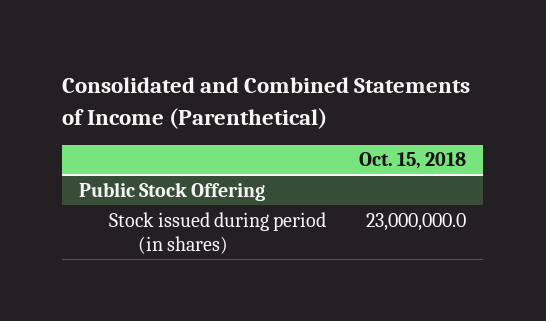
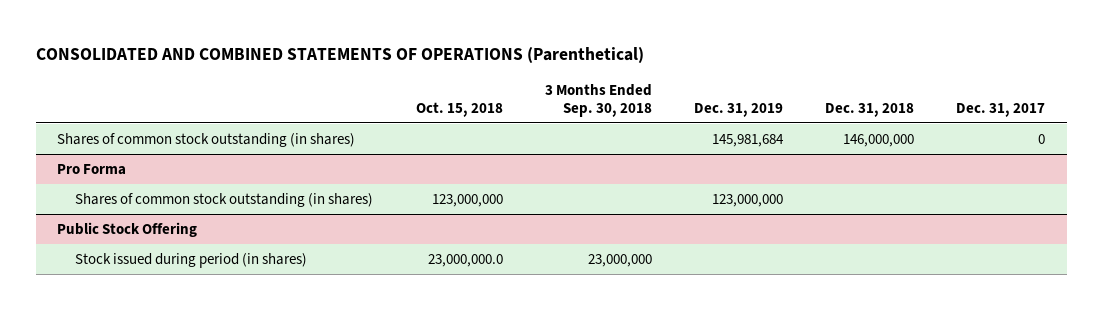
- Consolidated and Combined Statements of Income (Parenthetical)
+ CONSOLIDATED AND COMBINED STATEMENTS OF OPERATIONS (Parenthetical)
- | Oct. 15, 2018
+ | Oct. 15, 2018 | 3 Months Ended Sep. 30, 2018 | Dec. 31, 2019 | Dec. 31, 2018 | Dec. 31, 2017
+ Shares of common stock outstanding (in shares) | | | 145,981,684 | 146,000,000 | 0
+ Pro Forma
+ Shares of common stock outstanding (in shares) | 123,000,000 | | 123,000,000 | |

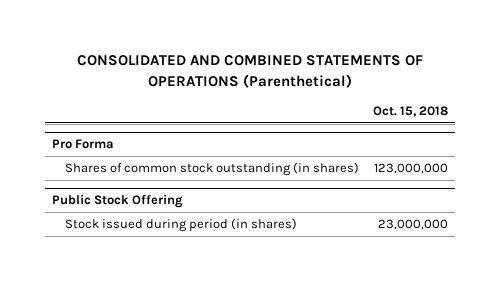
- | Oct. 15, 2018 | 3 Months Ended Sep. 30, 2018 | Dec. 31, 2019 | Dec. 31, 2018 | Dec. 31, 2017
+ | Oct. 15, 2018
- Shares of common stock outstanding (in shares) | | | 145,981,684 | 146,000,000 | 0
@ Public Stock Offering
- Stock issued during period (in shares) | 23,000,000.0 | 23,000,000 | | |
+ Stock issued during period (in shares) | 23,000,000

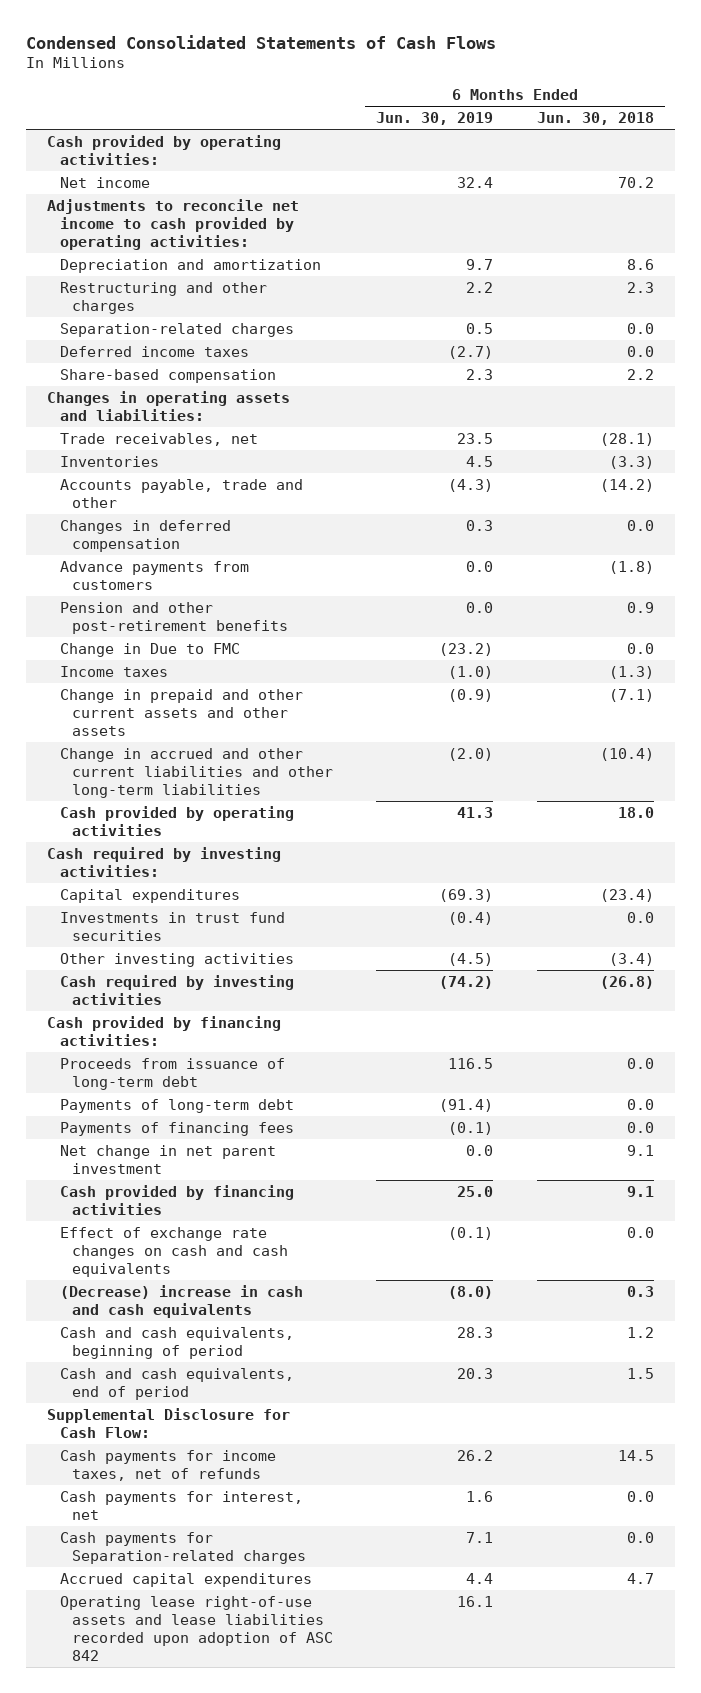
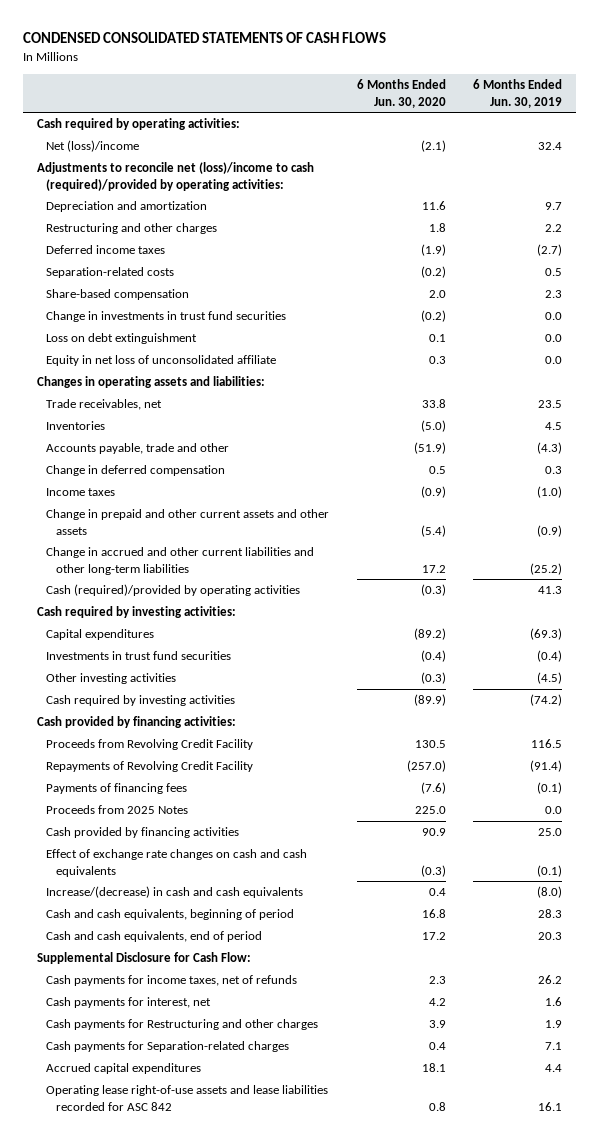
- Condensed Consolidated Statements of Cash Flows
+ CONDENSED CONSOLIDATED STATEMENTS OF CASH FLOWS
- | 6 Months Ended Jun. 30, 2019 | 6 Months Ended Jun. 30, 2018
+ | 6 Months Ended Jun. 30, 2020 | 6 Months Ended Jun. 30, 2019
- Cash provided by operating activities:
- Net income | 32.4 | 70.2
- Adjustments to reconcile net income to cash provided by operating activities:
+ Cash required by operating activities:
+ Net (loss)/income | (2.1) | 32.4
+ Adjustments to reconcile net (loss)/income to cash (required)/provided by operating activities:
- Separation-related charges | 0.5 | 0.0
+ Separation-related costs | (0.2) | 0.5
+ Change in investments in trust fund securities | (0.2) | 0.0
+ Loss on debt extinguishment | 0.1 | 0.0
+ Equity in net loss of unconsolidated affiliate | 0.3 | 0.0
- Changes in deferred compensation | 0.3 | 0.0
- Advance payments from customers | 0.0 | (1.8)
- Pension and other post-retirement benefits | 0.0 | 0.9
- Change in Due to FMC | (23.2) | 0.0
+ Change in deferred compensation | 0.5 | 0.3
- Change in accrued and other current liabilities and other long-term liabilities | (2.0) | (10.4)
- Cash provided by operating activities | 41.3 | 18.0
+ Change in accrued and other current liabilities and other long-term liabilities | 17.2 | (25.2)
+ Cash (required)/provided by operating activities | (0.3) | 41.3
- Proceeds from issuance of long-term debt | 116.5 | 0.0
- Payments of long-term debt | (91.4) | 0.0
+ Proceeds from Revolving Credit Facility | 130.5 | 116.5
+ Repayments of Revolving Credit Facility | (257.0) | (91.4)
- Net change in net parent investment | 0.0 | 9.1
+ Proceeds from 2025 Notes | 225.0 | 0.0
- (Decrease) increase in cash and cash equivalents | (8.0) | 0.3
+ Increase/(decrease) in cash and cash equivalents | 0.4 | (8.0)
+ Cash payments for Restructuring and other charges | 3.9 | 1.9
- Operating lease right-of-use assets and lease liabilities recorded upon adoption of ASC 842 | 16.1 |
+ Operating lease right-of-use assets and lease liabilities recorded for ASC 842 | 0.8 | 16.1

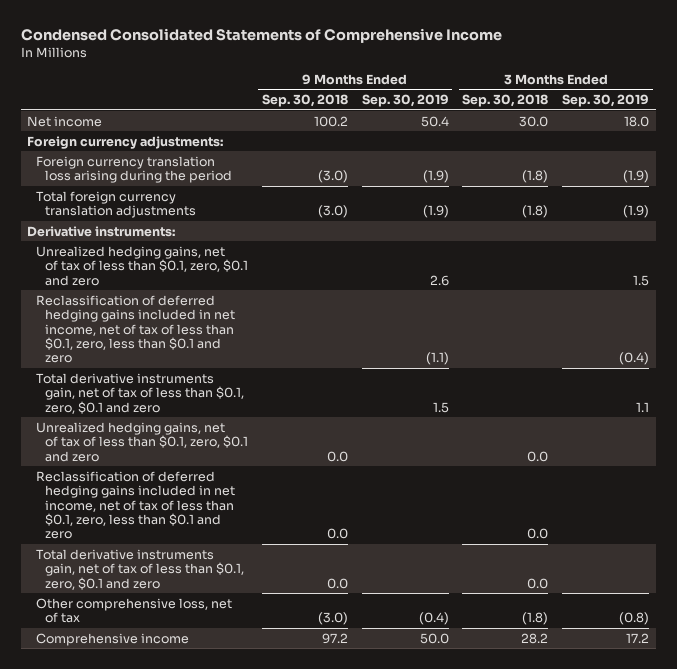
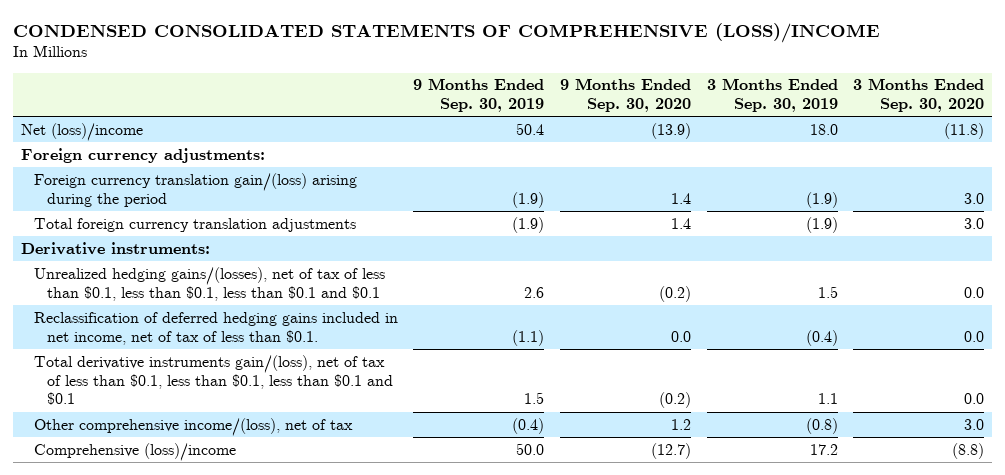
- Condensed Consolidated Statements of Comprehensive Income
+ CONDENSED CONSOLIDATED STATEMENTS OF COMPREHENSIVE (LOSS)/INCOME
- | 9 Months Ended Sep. 30, 2018 | 9 Months Ended Sep. 30, 2019 | 3 Months Ended Sep. 30, 2018 | 3 Months Ended Sep. 30, 2019
+ | 9 Months Ended Sep. 30, 2019 | 9 Months Ended Sep. 30, 2020 | 3 Months Ended Sep. 30, 2019 | 3 Months Ended Sep. 30, 2020
- Net income | 100.2 | 50.4 | 30.0 | 18.0
+ Net (loss)/income | 50.4 | (13.9) | 18.0 | (11.8)
- Foreign currency translation loss arising during the period | (3.0) | (1.9) | (1.8) | (1.9)
+ Foreign currency translation gain/(loss) arising during the period | (1.9) | 1.4 | (1.9) | 3.0
- Unrealized hedging gains, net of tax of less than $0.1, zero, $0.1 and zero | | 2.6 | | 1.5
- Reclassification of deferred hedging gains included in net income, net of tax of less than $0.1, zero, less than $0.1 and zero | | (1.1) | | (0.4)
- Total derivative instruments gain, net of tax of less than $0.1, zero, $0.1 and zero | | 1.5 | | 1.1
- Unrealized hedging gains, net of tax of less than $0.1, zero, $0.1 and zero | 0.0 | | 0.0 |
- Reclassification of deferred hedging gains included in net income, net of tax of less than $0.1, zero, less than $0.1 and zero | 0.0 | | 0.0 |
- Total derivative instruments gain, net of tax of less than $0.1, zero, $0.1 and zero | 0.0 | | 0.0 |
- Other comprehensive loss, net of tax | (3.0) | (0.4) | (1.8) | (0.8)
- Comprehensive income | 97.2 | 50.0 | 28.2 | 17.2
+ Unrealized hedging gains/(losses), net of tax of less than $0.1, less than $0.1, less than $0.1 and $0.1 | 2.6 | (0.2) | 1.5 | 0.0
+ Reclassification of deferred hedging gains included in net income, net of tax of less than $0.1. | (1.1) | 0.0 | (0.4) | 0.0
+ Total derivative instruments gain/(loss), net of tax of less than $0.1, less than $0.1, less than $0.1 and $0.1 | 1.5 | (0.2) | 1.1 | 0.0
+ Other comprehensive income/(loss), net of tax | (0.4) | 1.2 | (0.8) | 3.0
+ Comprehensive (loss)/income | 50.0 | (12.7) | 17.2 | (8.8)

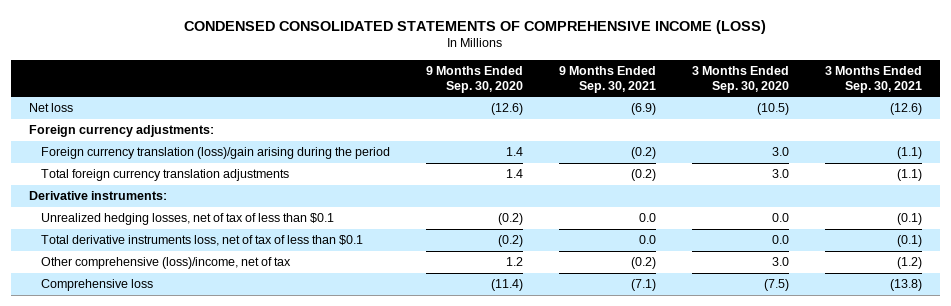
- CONDENSED CONSOLIDATED STATEMENTS OF COMPREHENSIVE (LOSS)/INCOME
+ CONDENSED CONSOLIDATED STATEMENTS OF COMPREHENSIVE INCOME (LOSS)
- | 9 Months Ended Sep. 30, 2019 | 9 Months Ended Sep. 30, 2020 | 3 Months Ended Sep. 30, 2019 | 3 Months Ended Sep. 30, 2020
+ | 9 Months Ended Sep. 30, 2020 | 9 Months Ended Sep. 30, 2021 | 3 Months Ended Sep. 30, 2020 | 3 Months Ended Sep. 30, 2021
- Net (loss)/income | 50.4 | (13.9) | 18.0 | (11.8)
+ Net loss | (12.6) | (6.9) | (10.5) | (12.6)
- Foreign currency translation gain/(loss) arising during the period | (1.9) | 1.4 | (1.9) | 3.0
+ Foreign currency translation (loss)/gain arising during the period | 1.4 | (0.2) | 3.0 | (1.1)
- Unrealized hedging gains/(losses), net of tax of less than $0.1, less than $0.1, less than $0.1 and $0.1 | 2.6 | (0.2) | 1.5 | 0.0
- Reclassification of deferred hedging gains included in net income, net of tax of less than $0.1. | (1.1) | 0.0 | (0.4) | 0.0
- Total derivative instruments gain/(loss), net of tax of less than $0.1, less than $0.1, less than $0.1 and $0.1 | 1.5 | (0.2) | 1.1 | 0.0
- Other comprehensive income/(loss), net of tax | (0.4) | 1.2 | (0.8) | 3.0
- Comprehensive (loss)/income | 50.0 | (12.7) | 17.2 | (8.8)
+ Unrealized hedging losses, net of tax of less than $0.1 | (0.2) | 0.0 | 0.0 | (0.1)
+ Total derivative instruments loss, net of tax of less than $0.1 | (0.2) | 0.0 | 0.0 | (0.1)
+ Other comprehensive (loss)/income, net of tax | 1.2 | (0.2) | 3.0 | (1.2)
+ Comprehensive loss | (11.4) | (7.1) | (7.5) | (13.8)

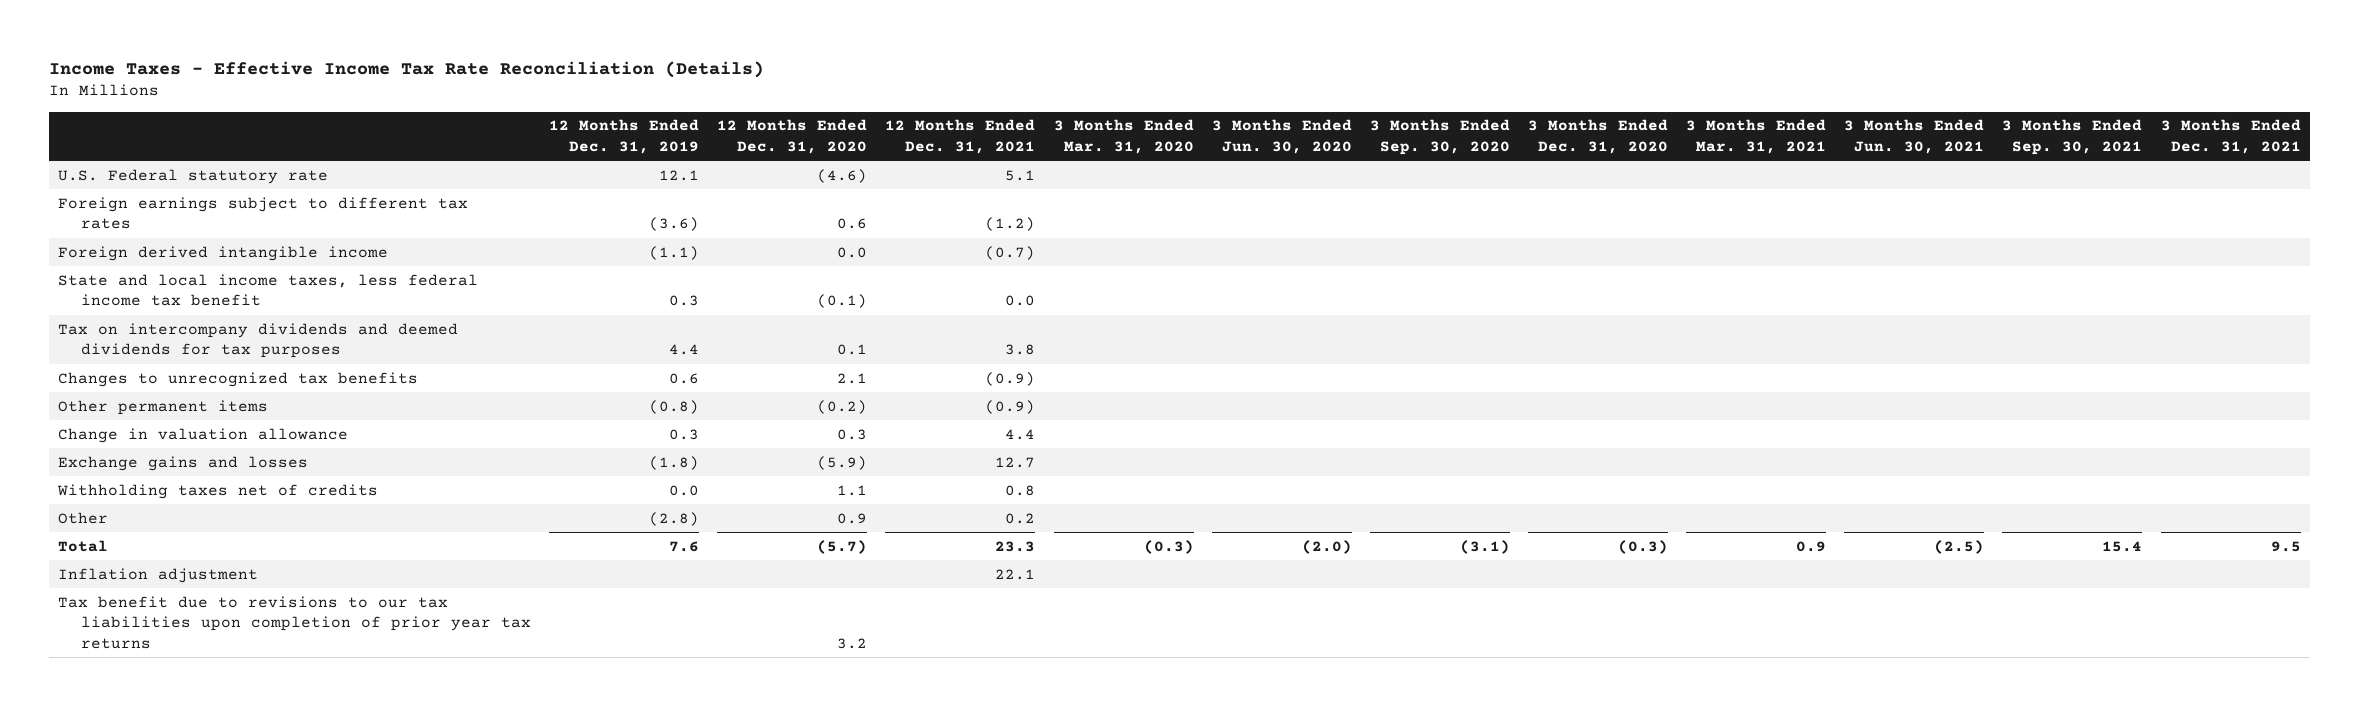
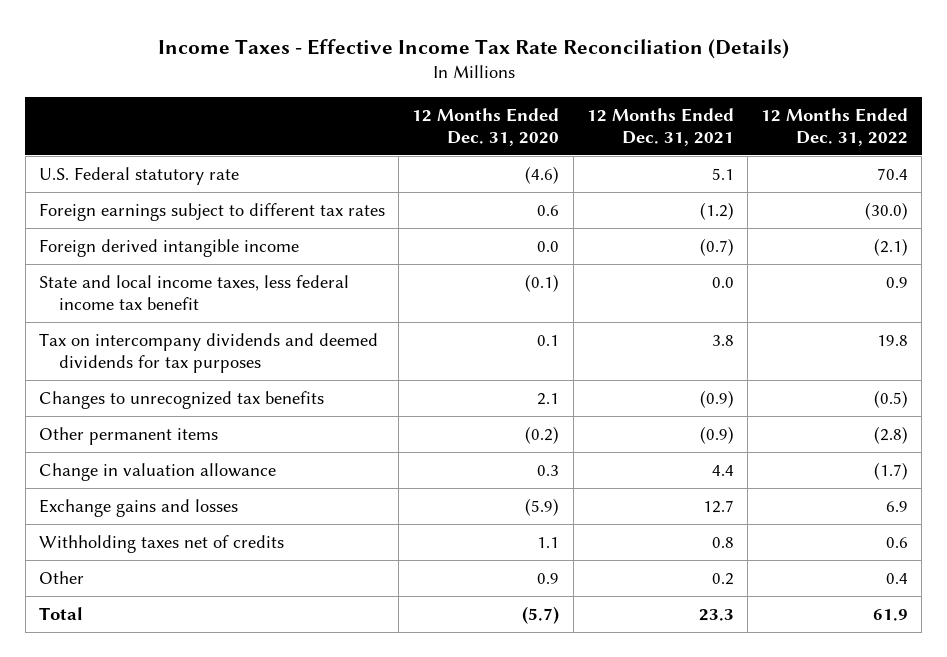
- | 12 Months Ended Dec. 31, 2019 | 12 Months Ended Dec. 31, 2020 | 12 Months Ended Dec. 31, 2021 | 3 Months Ended Mar. 31, 2020 | 3 Months Ended Jun. 30, 2020 | 3 Months Ended Sep. 30, 2020 | 3 Months Ended Dec. 31, 2020 | 3 Months Ended Mar. 31, 2021 | 3 Months Ended Jun. 30, 2021 | 3 Months Ended Sep. 30, 2021 | 3 Months Ended Dec. 31, 2021
+ | 12 Months Ended Dec. 31, 2020 | 12 Months Ended Dec. 31, 2021 | 12 Months Ended Dec. 31, 2022
- Inflation adjustment | | | 22.1 | | | | | | | |
- Tax benefit due to revisions to our tax liabilities upon completion of prior year tax returns | | 3.2 | | | | | | | | |

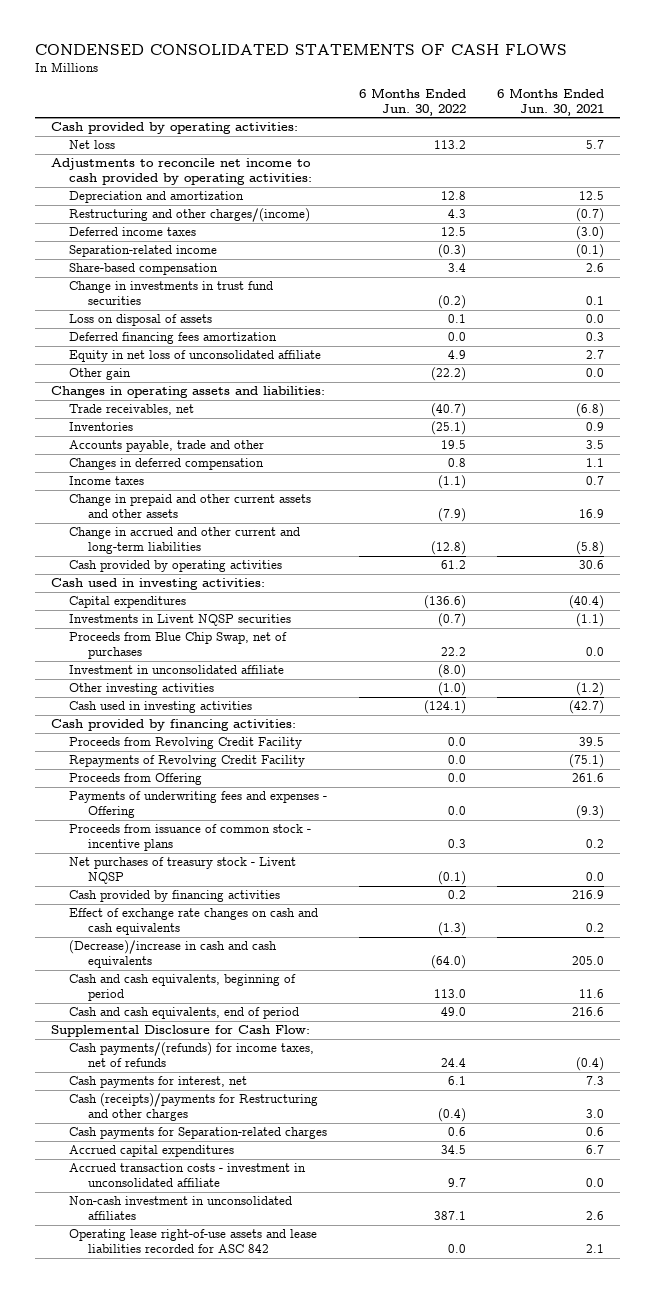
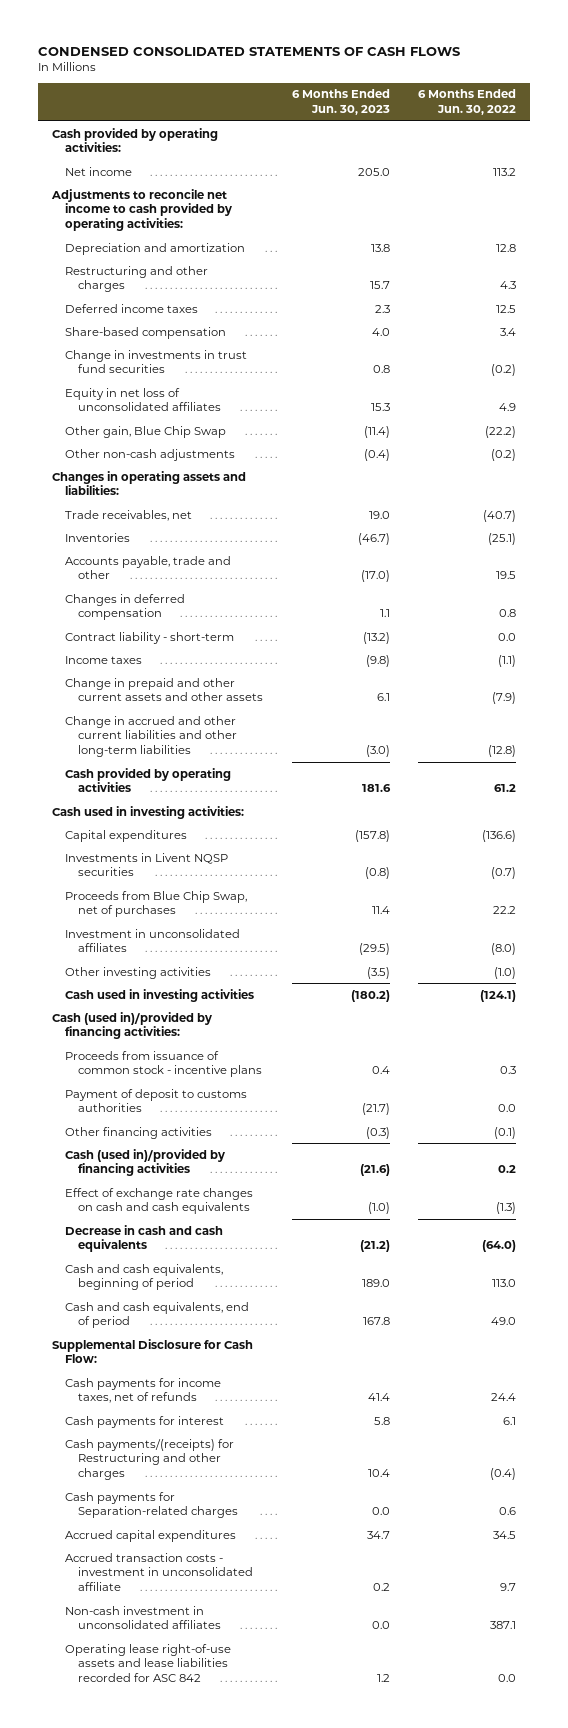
- | 6 Months Ended Jun. 30, 2022 | 6 Months Ended Jun. 30, 2021
+ | 6 Months Ended Jun. 30, 2023 | 6 Months Ended Jun. 30, 2022
- Net loss | 113.2 | 5.7
+ Net income | 205.0 | 113.2
- Restructuring and other charges/(income) | 4.3 | (0.7)
+ Restructuring and other charges | 15.7 | 4.3
- Separation-related income | (0.3) | (0.1)
- Loss on disposal of assets | 0.1 | 0.0
- Deferred financing fees amortization | 0.0 | 0.3
- Equity in net loss of unconsolidated affiliate | 4.9 | 2.7
- Other gain | (22.2) | 0.0
+ Equity in net loss of unconsolidated affiliates | 15.3 | 4.9
+ Other gain, Blue Chip Swap | (11.4) | (22.2)
+ Other non-cash adjustments | (0.4) | (0.2)
+ Contract liability - short-term | (13.2) | 0.0
- Change in accrued and other current and long-term liabilities | (12.8) | (5.8)
+ Change in accrued and other current liabilities and other long-term liabilities | (3.0) | (12.8)
- Investment in unconsolidated affiliate | (8.0) |
+ Investment in unconsolidated affiliates | (29.5) | (8.0)
- Cash provided by financing activities:
- Proceeds from Revolving Credit Facility | 0.0 | 39.5
- Repayments of Revolving Credit Facility | 0.0 | (75.1)
- Proceeds from Offering | 0.0 | 261.6
- Payments of underwriting fees and expenses - Offering | 0.0 | (9.3)
+ Cash (used in)/provided by financing activities:
- Net purchases of treasury stock - Livent NQSP | (0.1) | 0.0
- Cash provided by financing activities | 0.2 | 216.9
+ Payment of deposit to customs authorities | (21.7) | 0.0
+ Other financing activities | (0.3) | (0.1)
+ Cash (used in)/provided by financing activities | (21.6) | 0.2
- (Decrease)/increase in cash and cash equivalents | (64.0) | 205.0
+ Decrease in cash and cash equivalents | (21.2) | (64.0)
- Cash payments/(refunds) for income taxes, net of refunds | 24.4 | (0.4)
- Cash payments for interest, net | 6.1 | 7.3
- Cash (receipts)/payments for Restructuring and other charges | (0.4) | 3.0
+ Cash payments for income taxes, net of refunds | 41.4 | 24.4
+ Cash payments for interest | 5.8 | 6.1
+ Cash payments/(receipts) for Restructuring and other charges | 10.4 | (0.4)

